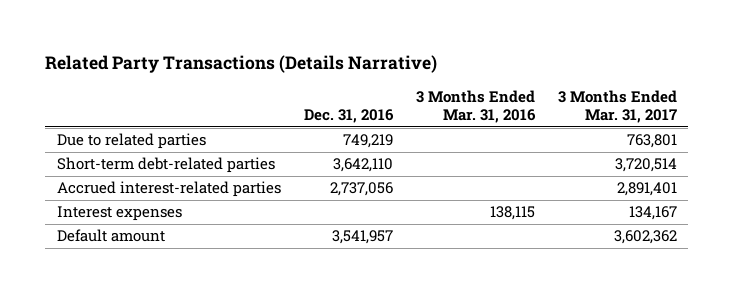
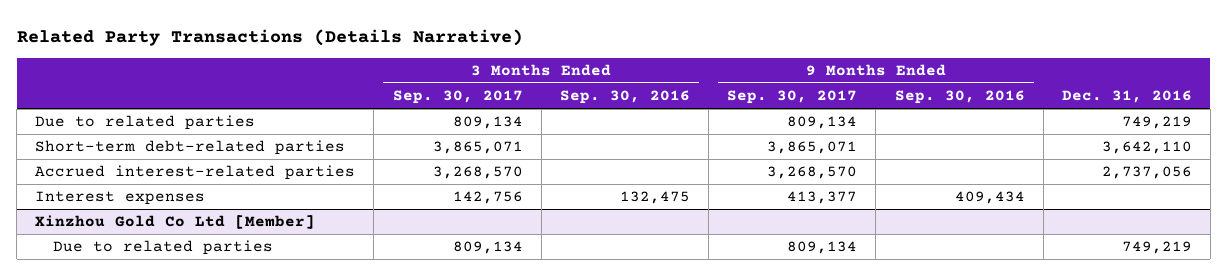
- | Dec. 31, 2016 | 3 Months Ended Mar. 31, 2016 | 3 Months Ended Mar. 31, 2017
+ | 3 Months Ended Sep. 30, 2017 | 3 Months Ended Sep. 30, 2016 | 9 Months Ended Sep. 30, 2017 | 9 Months Ended Sep. 30, 2016 | Dec. 31, 2016
- Default amount | 3,541,957 | | 3,602,362
+ Xinzhou Gold Co Ltd [Member]
+ Due to related parties | 809,134 | | 809,134 | | 749,219

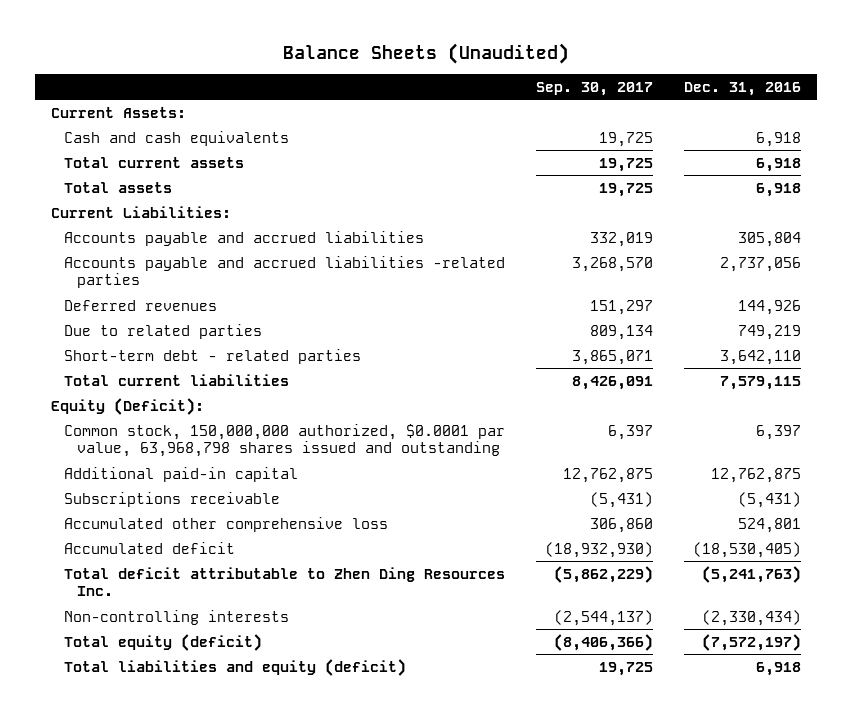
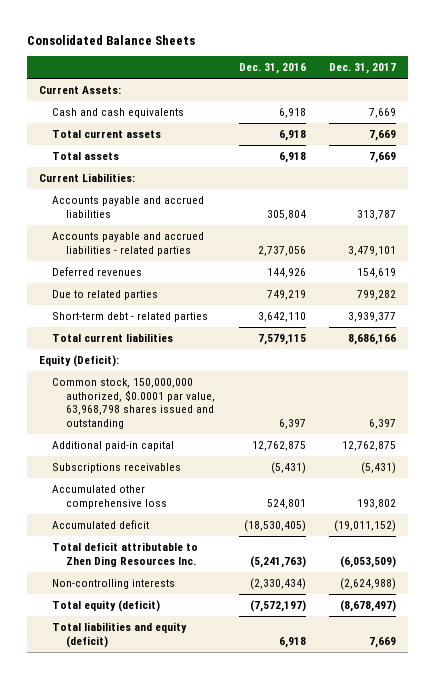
- Balance Sheets (Unaudited)
+ Consolidated Balance Sheets
- | Sep. 30, 2017 | Dec. 31, 2016
+ | Dec. 31, 2016 | Dec. 31, 2017
- Accounts payable and accrued liabilities -related parties | 3,268,570 | 2,737,056
+ Accounts payable and accrued liabilities - related parties | 2,737,056 | 3,479,101
- Subscriptions receivable | (5,431) | (5,431)
+ Subscriptions receivables | (5,431) | (5,431)

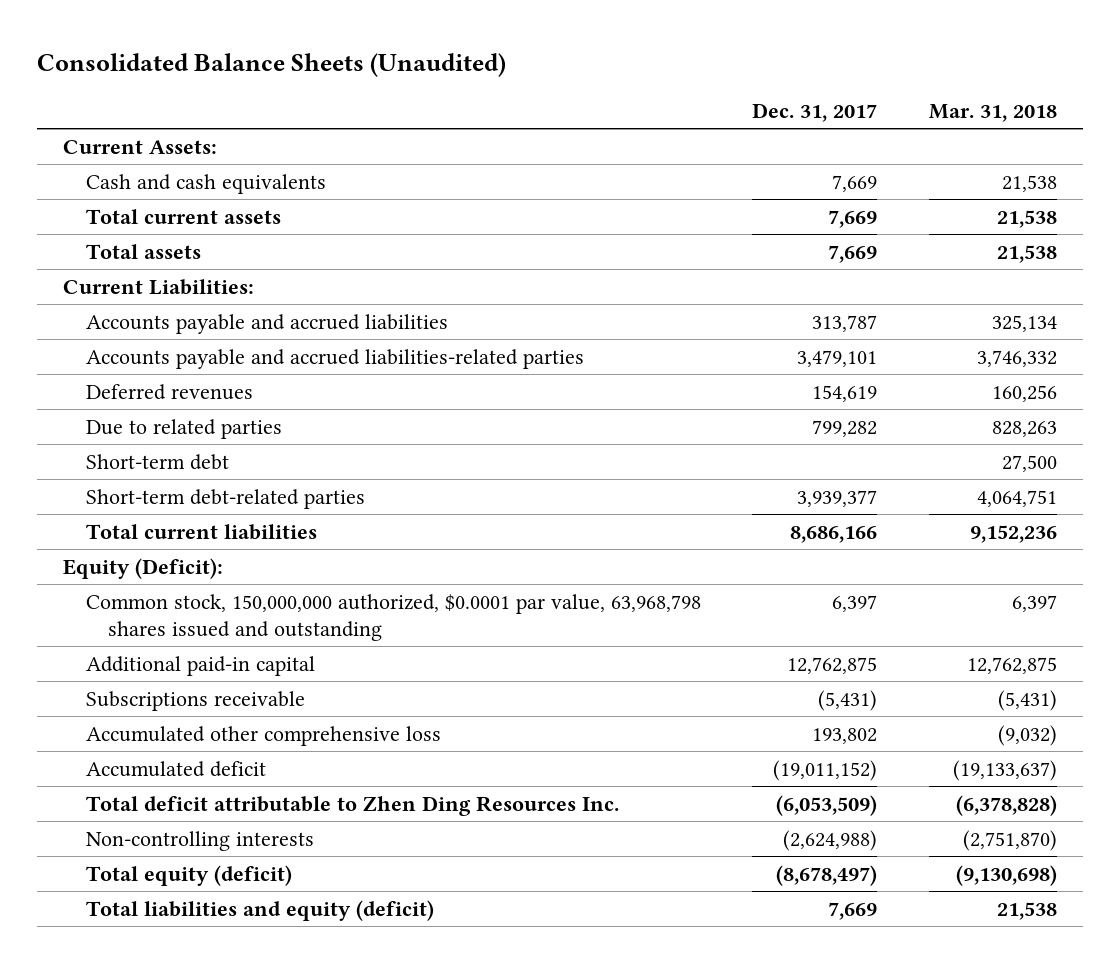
- Consolidated Balance Sheets
+ Consolidated Balance Sheets (Unaudited)
- | Dec. 31, 2016 | Dec. 31, 2017
+ | Dec. 31, 2017 | Mar. 31, 2018
- Accounts payable and accrued liabilities - related parties | 2,737,056 | 3,479,101
+ Accounts payable and accrued liabilities-related parties | 3,479,101 | 3,746,332
- Short-term debt - related parties | 3,642,110 | 3,939,377
+ Short-term debt | | 27,500
+ Short-term debt-related parties | 3,939,377 | 4,064,751
- Subscriptions receivables | (5,431) | (5,431)
+ Subscriptions receivable | (5,431) | (5,431)

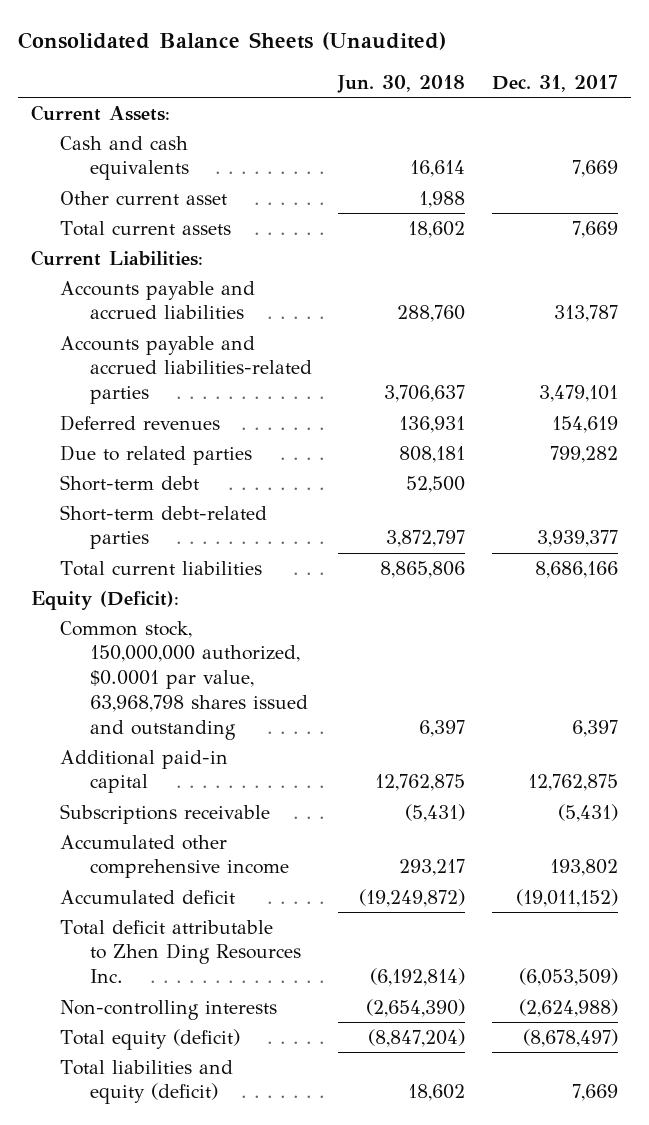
- | Dec. 31, 2017 | Mar. 31, 2018
+ | Jun. 30, 2018 | Dec. 31, 2017
+ Other current asset | 1,988 |
- Total assets | 7,669 | 21,538
- Accumulated other comprehensive loss | 193,802 | (9,032)
+ Accumulated other comprehensive income | 293,217 | 193,802

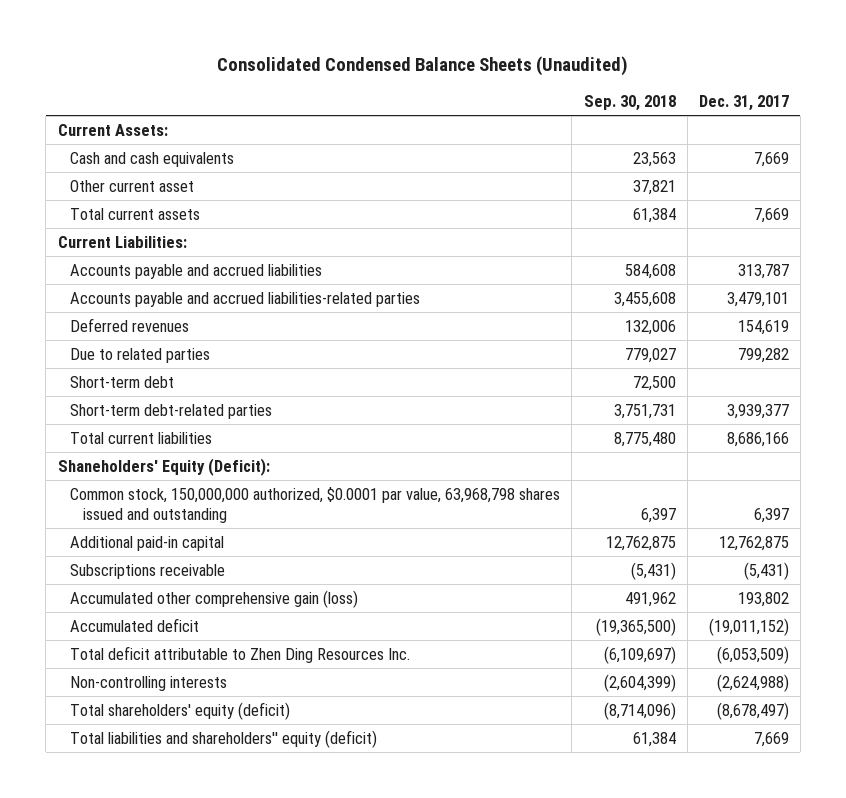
- Consolidated Balance Sheets (Unaudited)
+ Consolidated Condensed Balance Sheets (Unaudited)
- | Jun. 30, 2018 | Dec. 31, 2017
+ | Sep. 30, 2018 | Dec. 31, 2017
- Equity (Deficit):
+ Shaneholders' Equity (Deficit):
- Accumulated other comprehensive income | 293,217 | 193,802
+ Accumulated other comprehensive gain (loss) | 491,962 | 193,802
- Total equity (deficit) | (8,847,204) | (8,678,497)
- Total liabilities and equity (deficit) | 18,602 | 7,669
+ Total shareholders' equity (deficit) | (8,714,096) | (8,678,497)
+ Total liabilities and shareholders'' equity (deficit) | 61,384 | 7,669

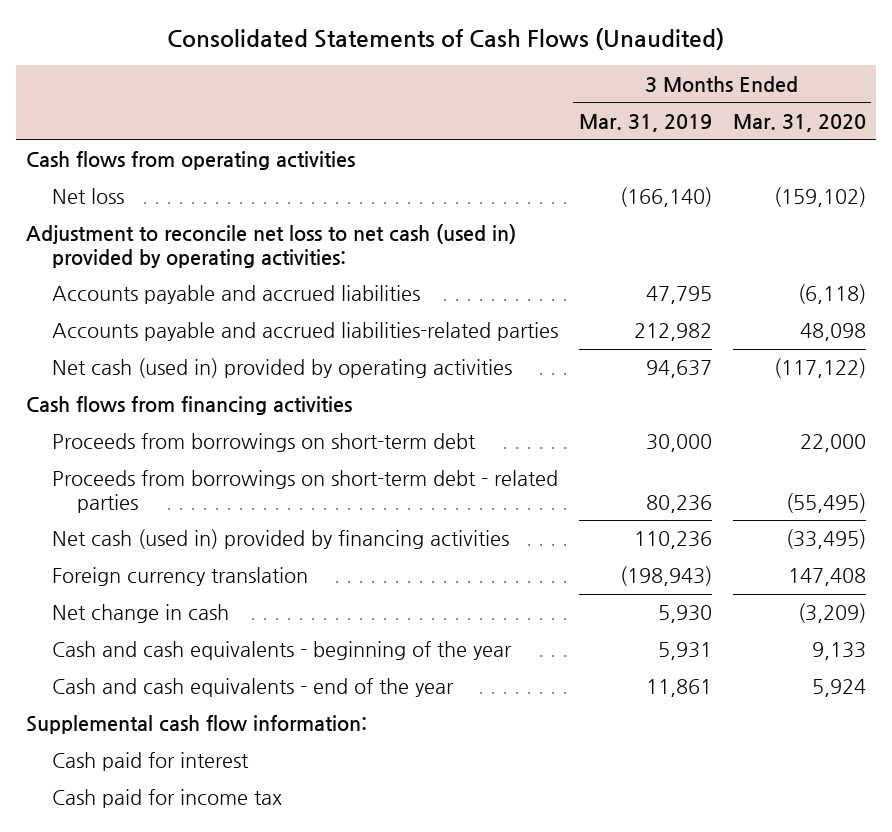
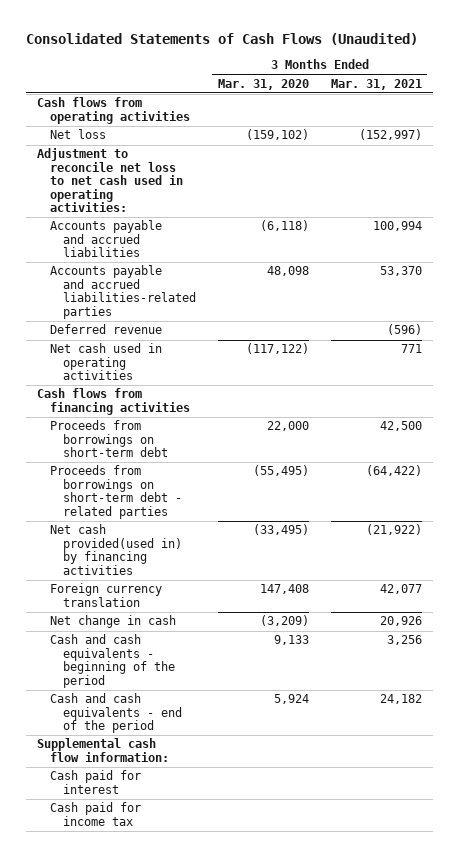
- | 3 Months Ended Mar. 31, 2019 | 3 Months Ended Mar. 31, 2020
+ | 3 Months Ended Mar. 31, 2020 | 3 Months Ended Mar. 31, 2021
- Adjustment to reconcile net loss to net cash (used in) provided by operating activities:
+ Adjustment to reconcile net loss to net cash used in operating activities:
- Net cash (used in) provided by operating activities | 94,637 | (117,122)
+ Deferred revenue | | (596)
+ Net cash used in operating activities | (117,122) | 771
- Net cash (used in) provided by financing activities | 110,236 | (33,495)
+ Net cash provided(used in) by financing activities | (33,495) | (21,922)
- Cash and cash equivalents - beginning of the year | 5,931 | 9,133
- Cash and cash equivalents - end of the year | 11,861 | 5,924
+ Cash and cash equivalents - beginning of the period | 9,133 | 3,256
+ Cash and cash equivalents - end of the period | 5,924 | 24,182

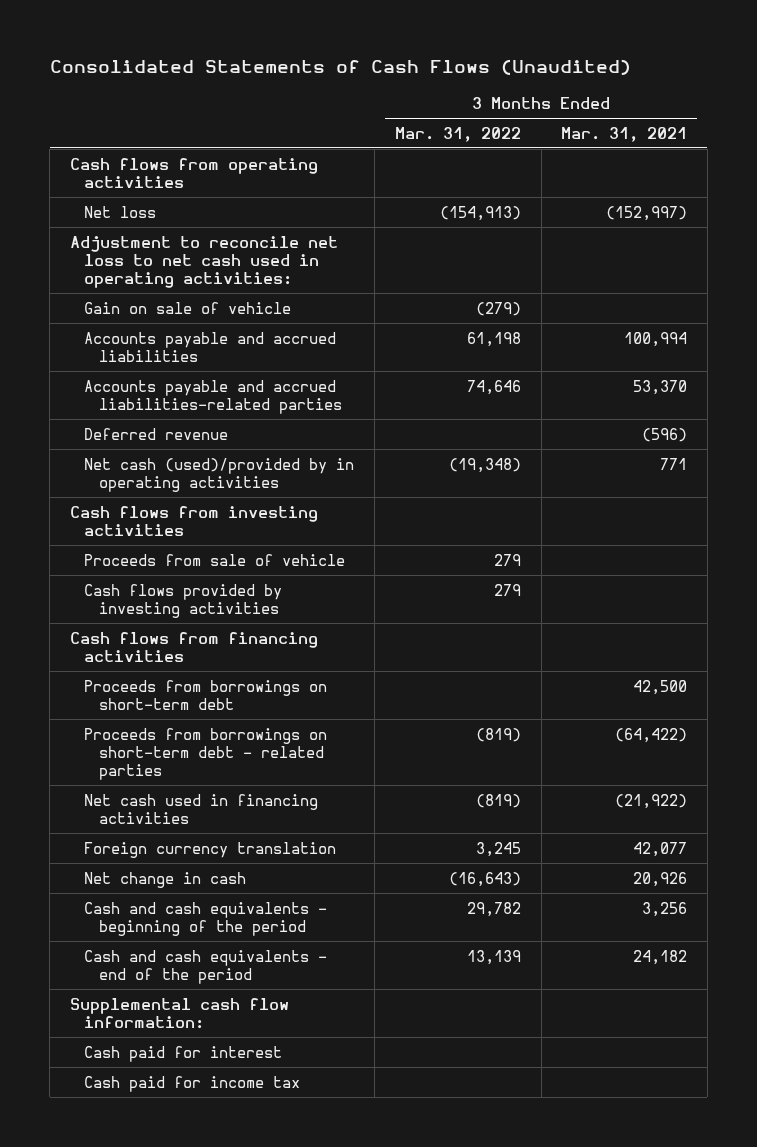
- | 3 Months Ended Mar. 31, 2020 | 3 Months Ended Mar. 31, 2021
+ | 3 Months Ended Mar. 31, 2022 | 3 Months Ended Mar. 31, 2021
+ Gain on sale of vehicle | (279) |
- Net cash used in operating activities | (117,122) | 771
+ Net cash (used)/provided by in operating activities | (19,348) | 771
+ Cash flows from investing activities
+ Proceeds from sale of vehicle | 279 |
+ Cash flows provided by investing activities | 279 |
- Net cash provided(used in) by financing activities | (33,495) | (21,922)
+ Net cash used in financing activities | (819) | (21,922)

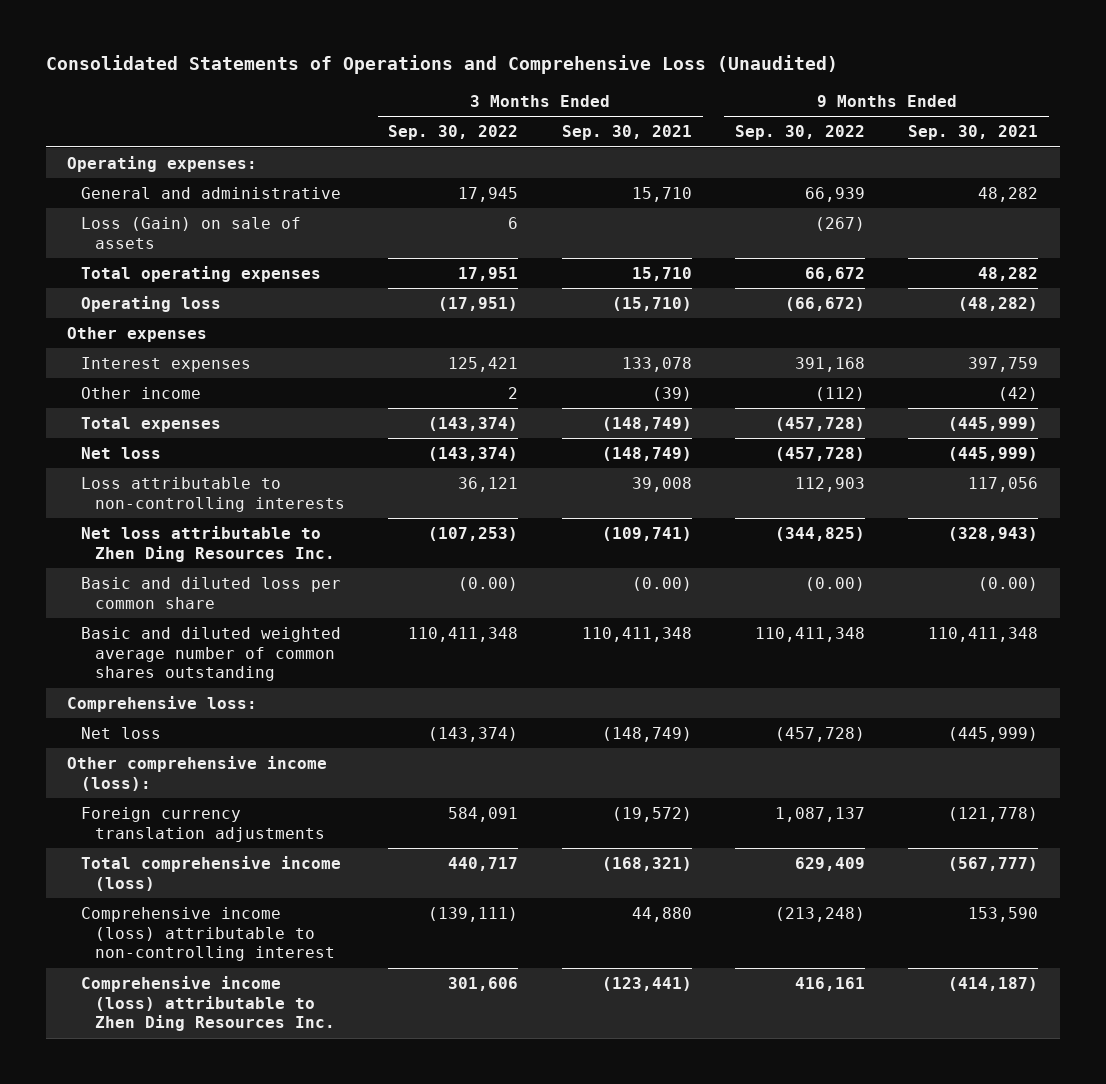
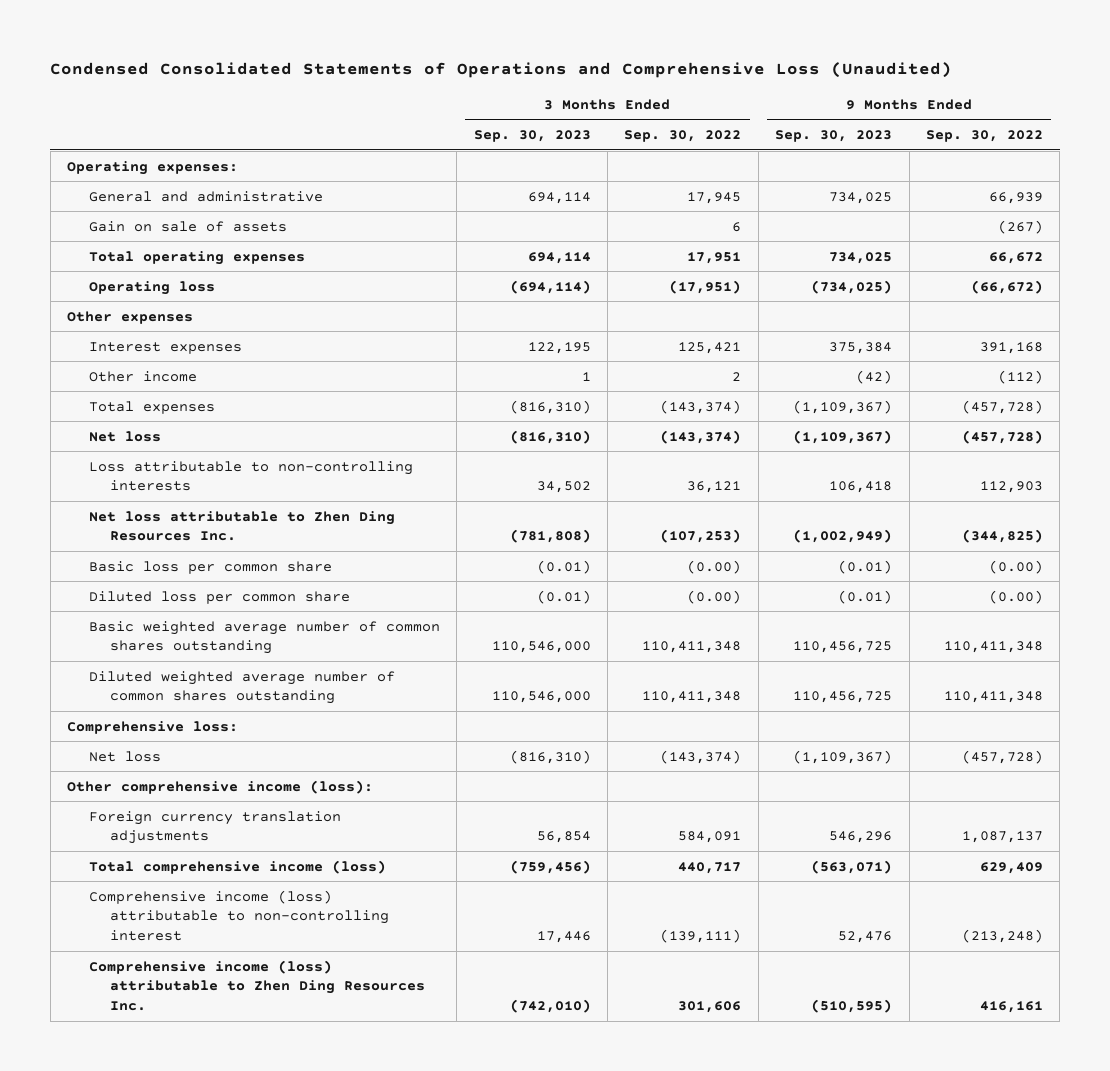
- Consolidated Statements of Operations and Comprehensive Loss (Unaudited)
+ Condensed Consolidated Statements of Operations and Comprehensive Loss (Unaudited)
- | 3 Months Ended Sep. 30, 2022 | 3 Months Ended Sep. 30, 2021 | 9 Months Ended Sep. 30, 2022 | 9 Months Ended Sep. 30, 2021
+ | 3 Months Ended Sep. 30, 2023 | 3 Months Ended Sep. 30, 2022 | 9 Months Ended Sep. 30, 2023 | 9 Months Ended Sep. 30, 2022
- Loss (Gain) on sale of assets | 6 | | (267) |
+ Gain on sale of assets | | 6 | | (267)
- Basic and diluted loss per common share | (0.00) | (0.00) | (0.00) | (0.00)
- Basic and diluted weighted average number of common shares outstanding | 110,411,348 | 110,411,348 | 110,411,348 | 110,411,348
+ Basic loss per common share | (0.01) | (0.00) | (0.01) | (0.00)
+ Diluted loss per common share | (0.01) | (0.00) | (0.01) | (0.00)
+ Basic weighted average number of common shares outstanding | 110,546,000 | 110,411,348 | 110,456,725 | 110,411,348
+ Diluted weighted average number of common shares outstanding | 110,546,000 | 110,411,348 | 110,456,725 | 110,411,348

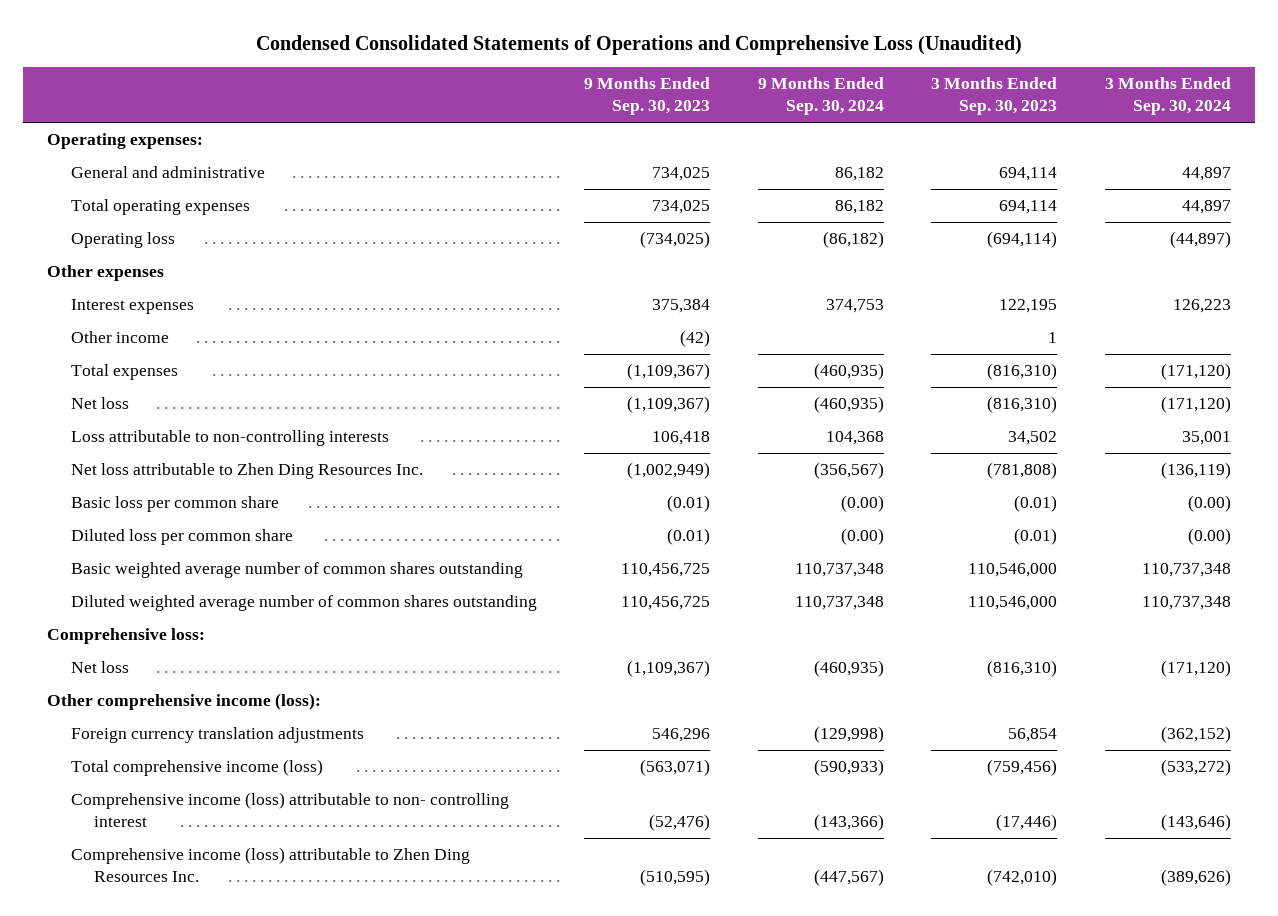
- | 3 Months Ended Sep. 30, 2023 | 3 Months Ended Sep. 30, 2022 | 9 Months Ended Sep. 30, 2023 | 9 Months Ended Sep. 30, 2022
+ | 9 Months Ended Sep. 30, 2023 | 9 Months Ended Sep. 30, 2024 | 3 Months Ended Sep. 30, 2023 | 3 Months Ended Sep. 30, 2024
- Gain on sale of assets | | 6 | | (267)
- Comprehensive income (loss) attributable to non-controlling interest | 17,446 | (139,111) | 52,476 | (213,248)
+ Comprehensive income (loss) attributable to non- controlling interest | (52,476) | (143,366) | (17,446) | (143,646)

